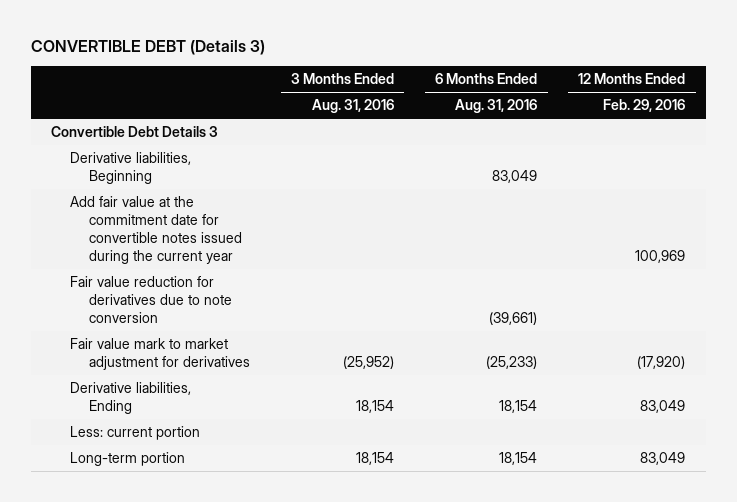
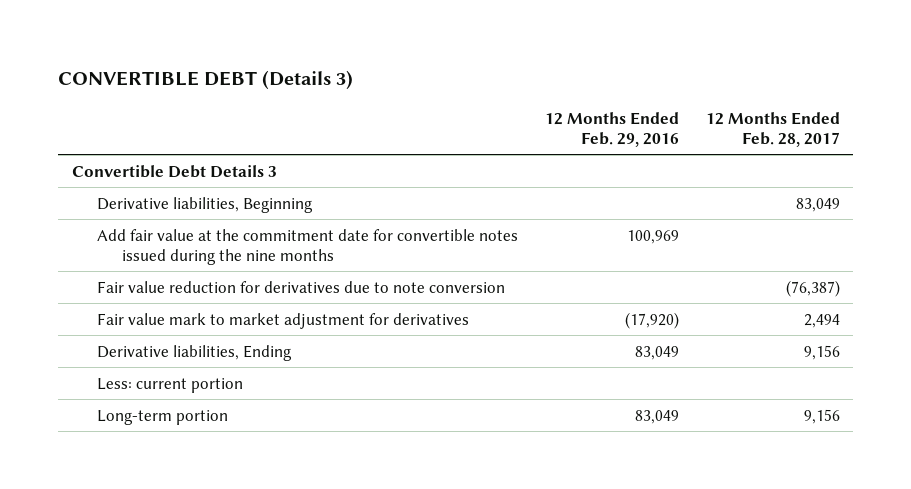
- | 3 Months Ended Aug. 31, 2016 | 6 Months Ended Aug. 31, 2016 | 12 Months Ended Feb. 29, 2016
+ | 12 Months Ended Feb. 29, 2016 | 12 Months Ended Feb. 28, 2017
- Add fair value at the commitment date for convertible notes issued during the current year | | | 100,969
+ Add fair value at the commitment date for convertible notes issued during the nine months | 100,969 |

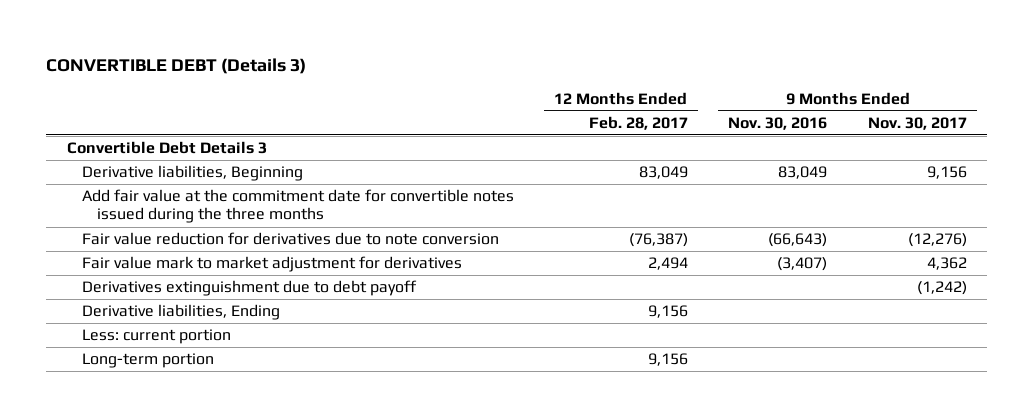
- | 12 Months Ended Feb. 29, 2016 | 12 Months Ended Feb. 28, 2017
+ | 12 Months Ended Feb. 28, 2017 | 9 Months Ended Nov. 30, 2016 | 9 Months Ended Nov. 30, 2017
- Add fair value at the commitment date for convertible notes issued during the nine months | 100,969 |
+ Add fair value at the commitment date for convertible notes issued during the three months
+ Derivatives extinguishment due to debt payoff | | | (1,242)

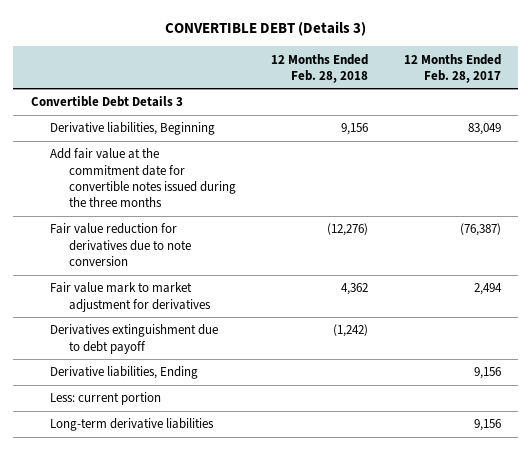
- | 12 Months Ended Feb. 28, 2017 | 9 Months Ended Nov. 30, 2016 | 9 Months Ended Nov. 30, 2017
+ | 12 Months Ended Feb. 28, 2018 | 12 Months Ended Feb. 28, 2017
- Long-term portion | 9,156 | |
+ Long-term derivative liabilities | | 9,156

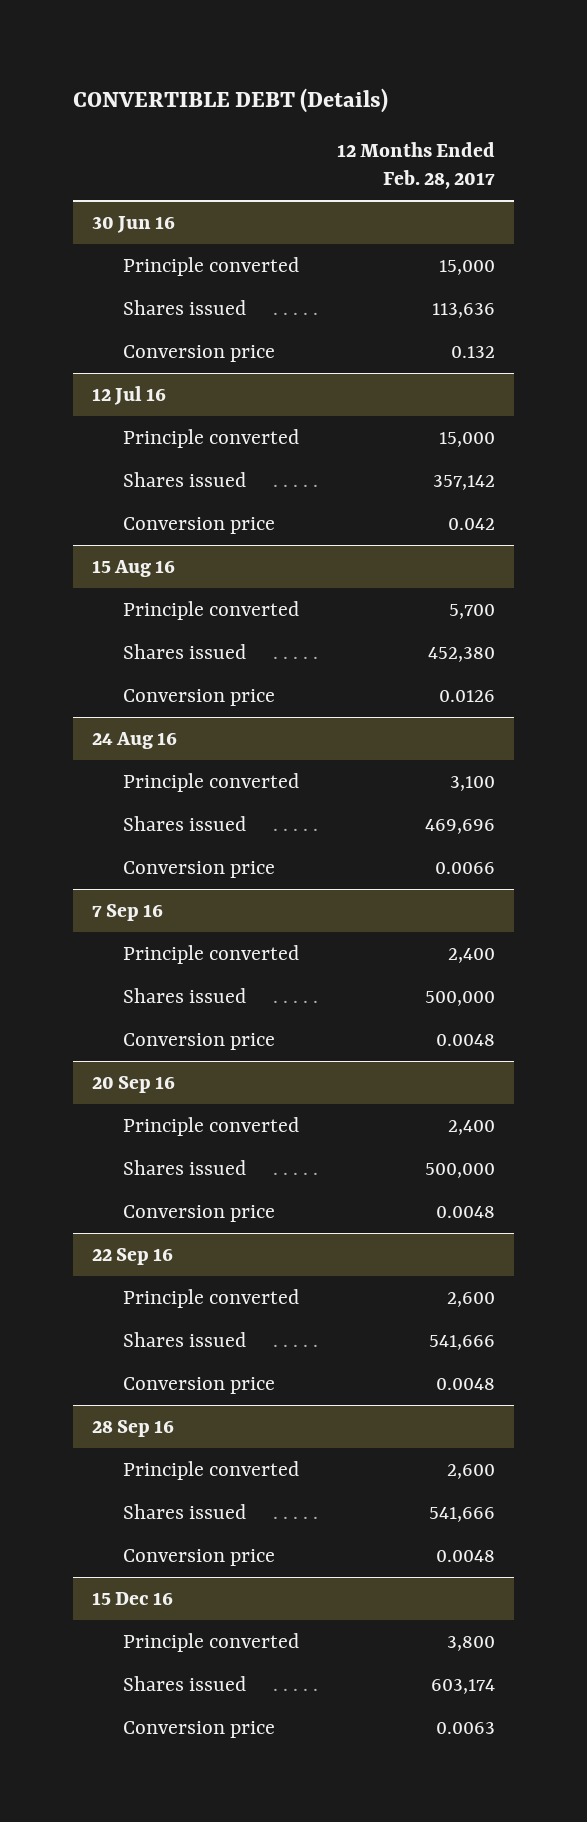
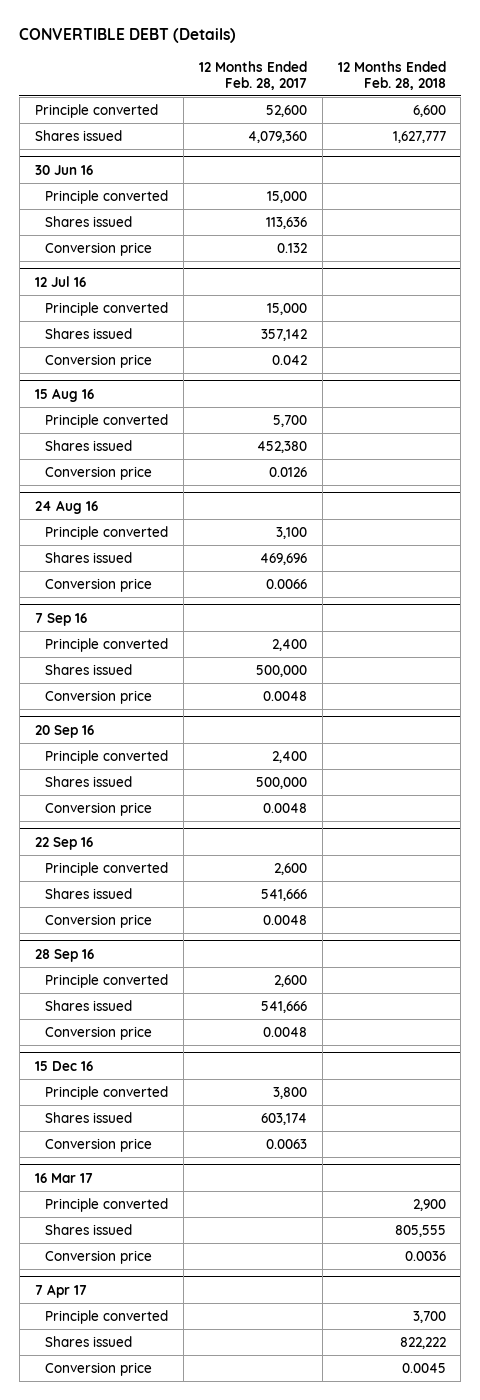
- | 12 Months Ended Feb. 28, 2017
+ | 12 Months Ended Feb. 28, 2017 | 12 Months Ended Feb. 28, 2018
+ Principle converted | 52,600 | 6,600
+ Shares issued | 4,079,360 | 1,627,777
+ 16 Mar 17
+ Principle converted | | 2,900
+ Shares issued | | 805,555
+ Conversion price | | 0.0036
+ 7 Apr 17
+ Principle converted | | 3,700
+ Shares issued | | 822,222
+ Conversion price | | 0.0045

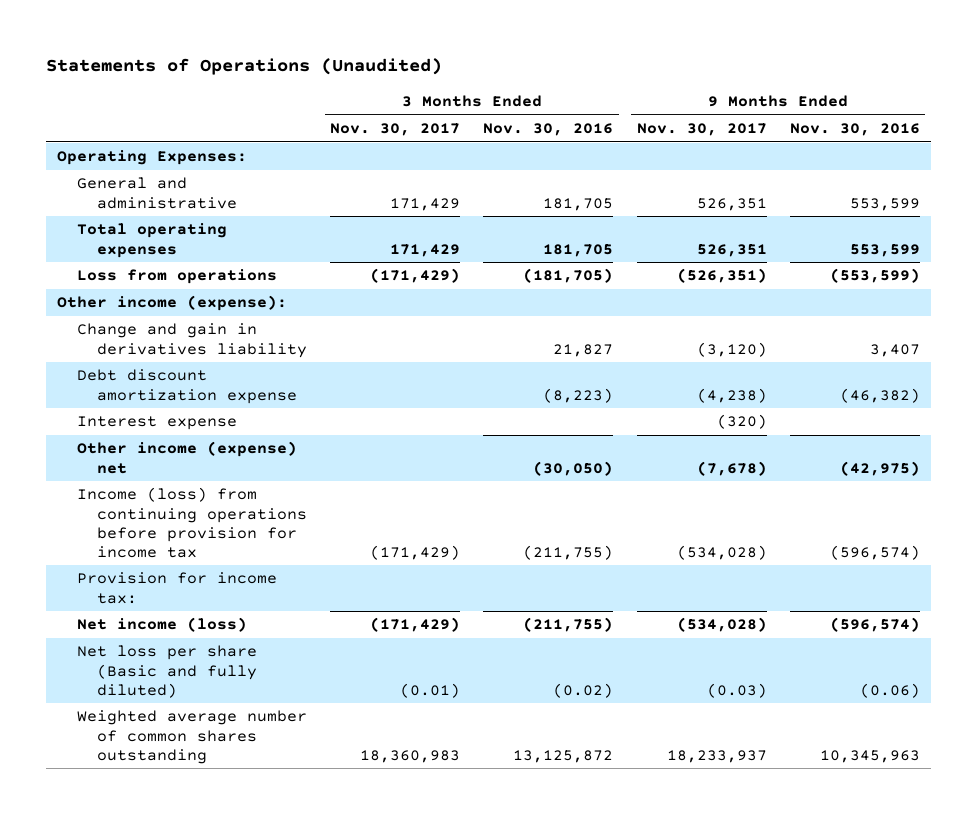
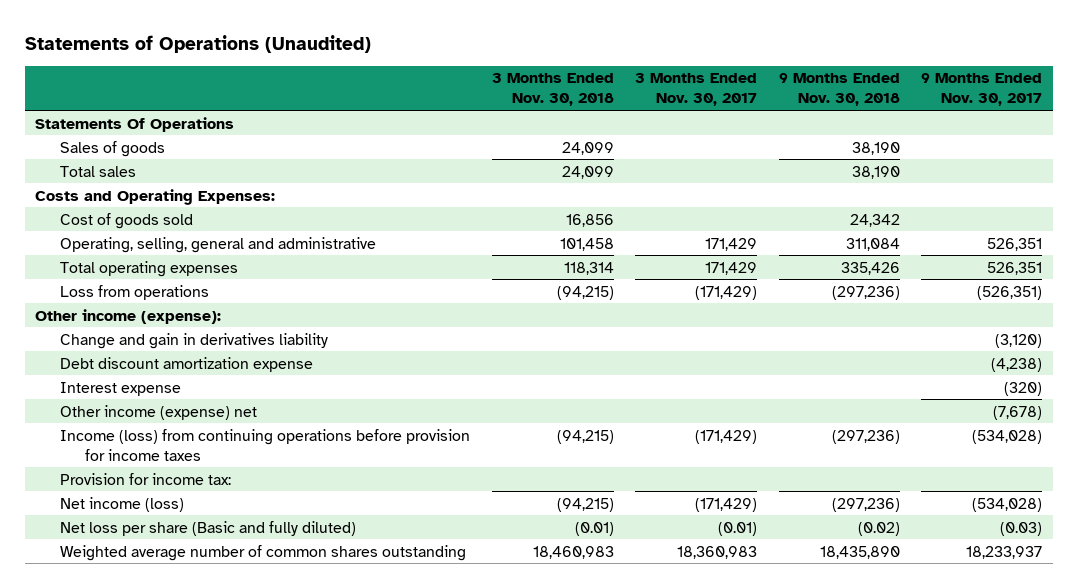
- | 3 Months Ended Nov. 30, 2017 | 3 Months Ended Nov. 30, 2016 | 9 Months Ended Nov. 30, 2017 | 9 Months Ended Nov. 30, 2016
+ | 3 Months Ended Nov. 30, 2018 | 3 Months Ended Nov. 30, 2017 | 9 Months Ended Nov. 30, 2018 | 9 Months Ended Nov. 30, 2017
- Operating Expenses:
- General and administrative | 171,429 | 181,705 | 526,351 | 553,599
+ Statements Of Operations
+ Sales of goods | 24,099 | | 38,190 |
+ Total sales | 24,099 | | 38,190 |
+ Costs and Operating Expenses:
+ Cost of goods sold | 16,856 | | 24,342 |
+ Operating, selling, general and administrative | 101,458 | 171,429 | 311,084 | 526,351
- Income (loss) from continuing operations before provision for income tax | (171,429) | (211,755) | (534,028) | (596,574)
+ Income (loss) from continuing operations before provision for income taxes | (94,215) | (171,429) | (297,236) | (534,028)

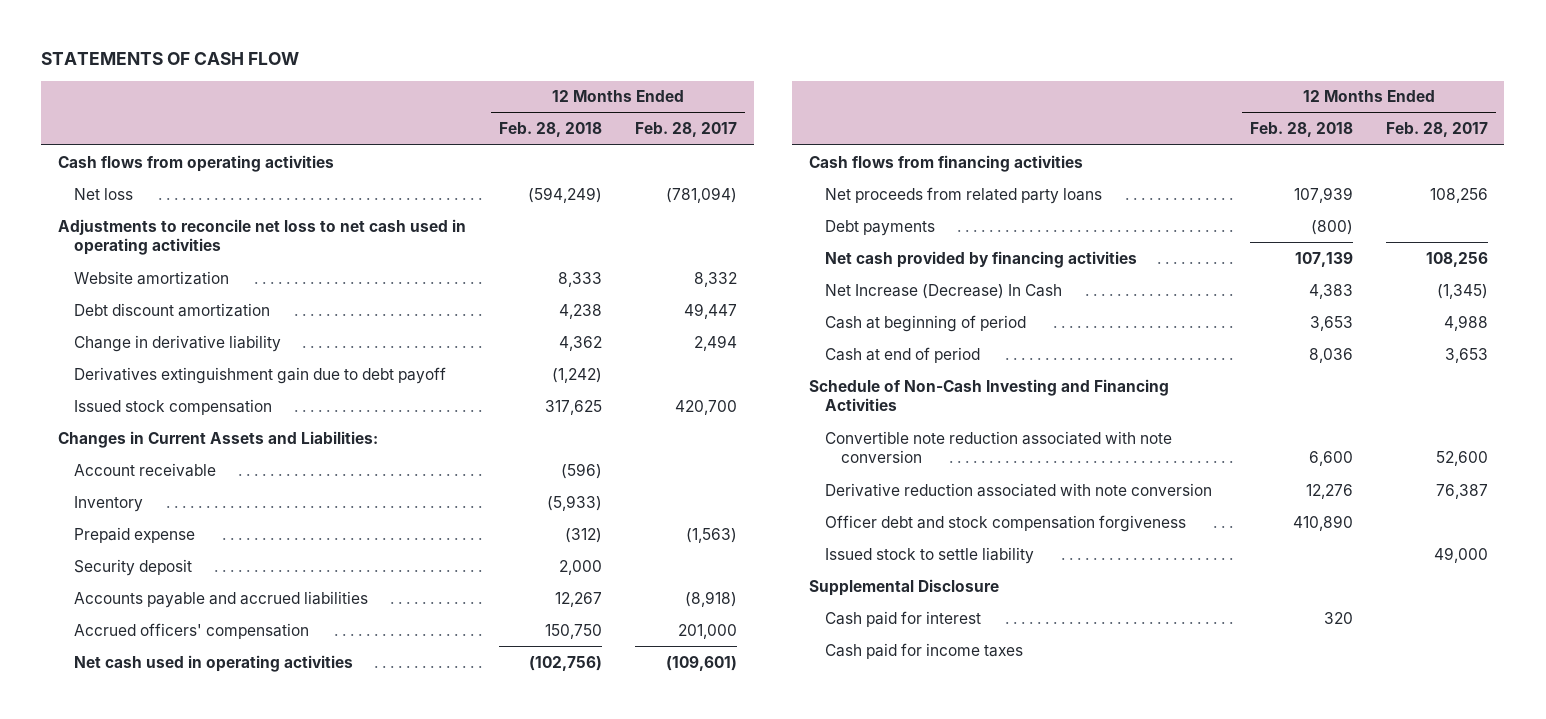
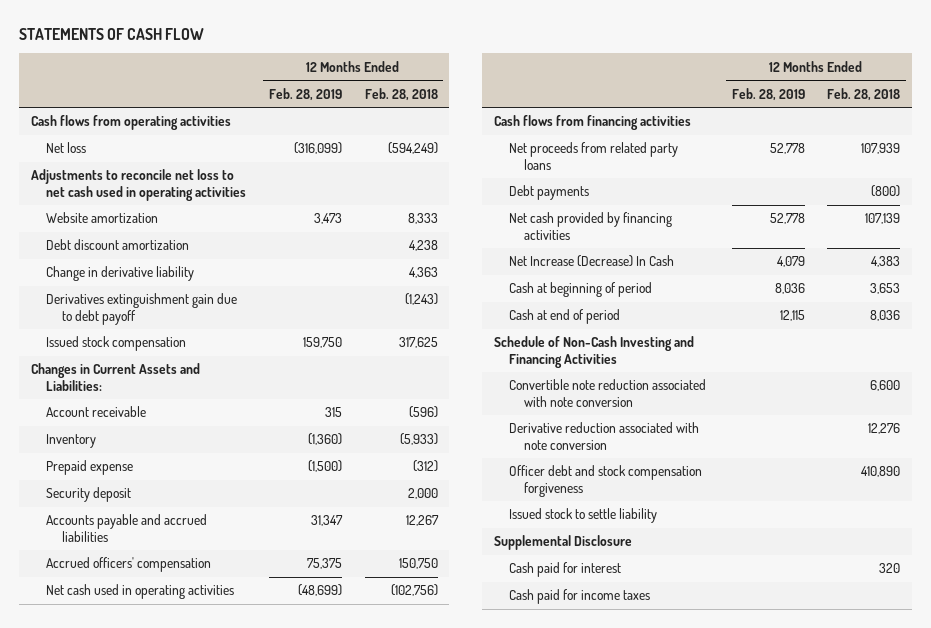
- | 12 Months Ended Feb. 28, 2018 | 12 Months Ended Feb. 28, 2017
+ | 12 Months Ended Feb. 28, 2019 | 12 Months Ended Feb. 28, 2018
- Change in derivative liability | 4,362 | 2,494
- Derivatives extinguishment gain due to debt payoff | (1,242) |
+ Change in derivative liability | | 4,363
+ Derivatives extinguishment gain due to debt payoff | | (1,243)

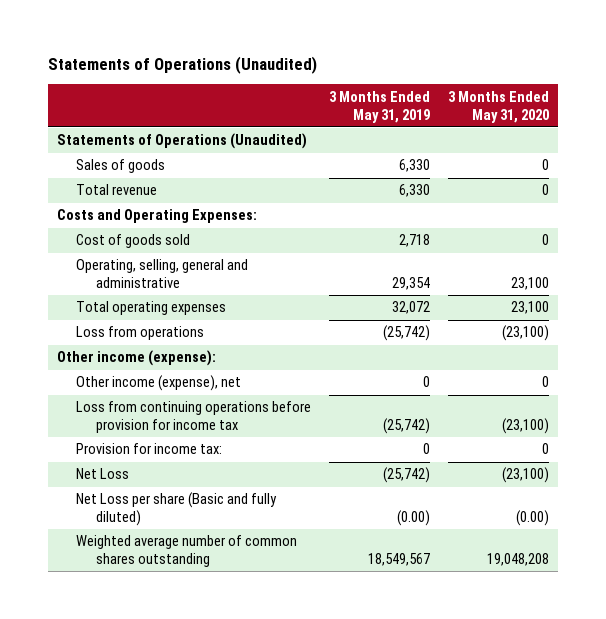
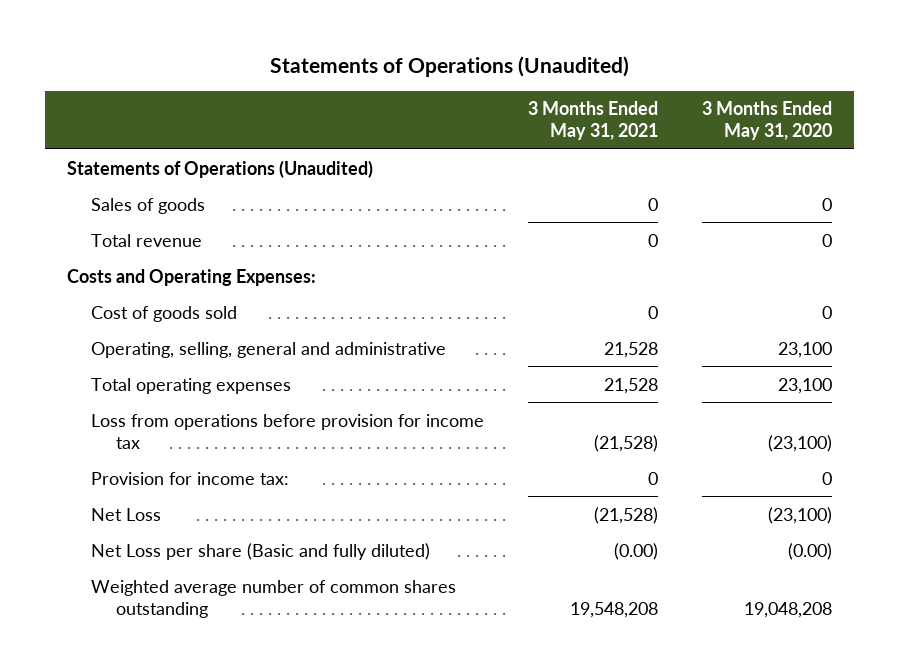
- | 3 Months Ended May 31, 2019 | 3 Months Ended May 31, 2020
+ | 3 Months Ended May 31, 2021 | 3 Months Ended May 31, 2020
- Loss from operations | (25,742) | (23,100)
- Other income (expense):
- Other income (expense), net | 0 | 0
- Loss from continuing operations before provision for income tax | (25,742) | (23,100)
+ Loss from operations before provision for income tax | (21,528) | (23,100)

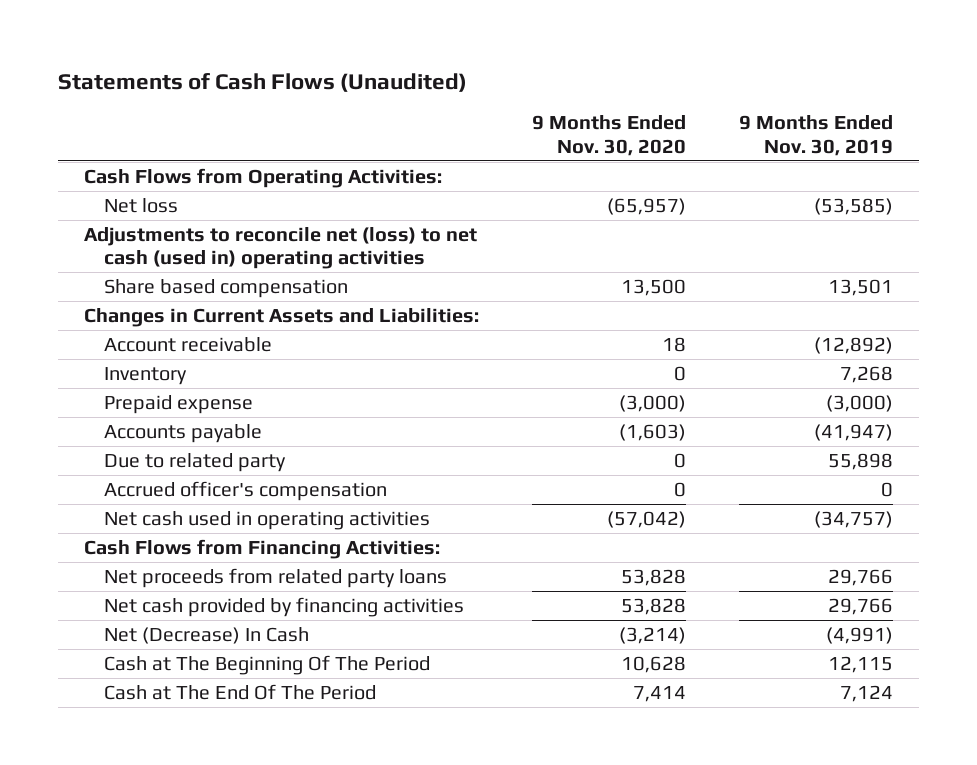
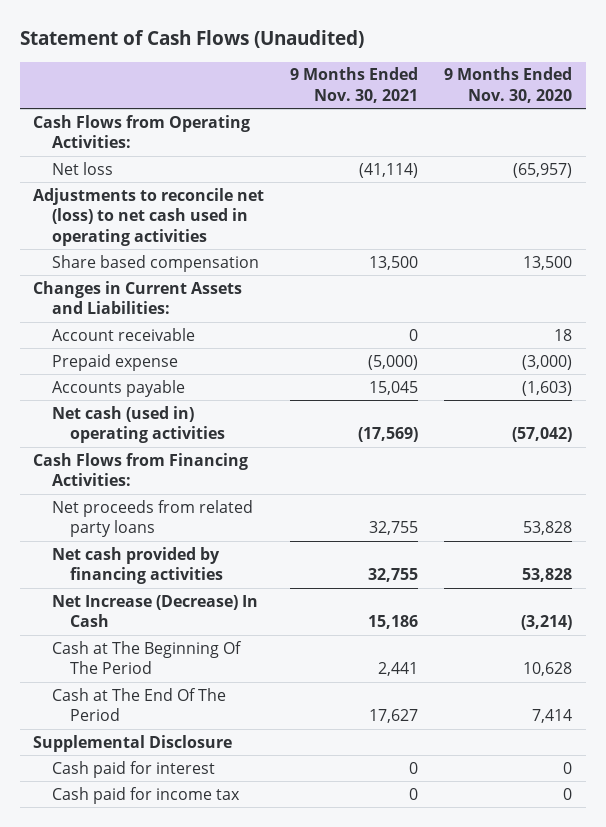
- Statements of Cash Flows (Unaudited)
+ Statement of Cash Flows (Unaudited)
- | 9 Months Ended Nov. 30, 2020 | 9 Months Ended Nov. 30, 2019
+ | 9 Months Ended Nov. 30, 2021 | 9 Months Ended Nov. 30, 2020
- Adjustments to reconcile net (loss) to net cash (used in) operating activities
+ Adjustments to reconcile net (loss) to net cash used in operating activities
- Inventory | 0 | 7,268
- Due to related party | 0 | 55,898
- Accrued officer's compensation | 0 | 0
- Net cash used in operating activities | (57,042) | (34,757)
+ Net cash (used in) operating activities | (17,569) | (57,042)
- Net (Decrease) In Cash | (3,214) | (4,991)
+ Net Increase (Decrease) In Cash | 15,186 | (3,214)
+ Supplemental Disclosure
+ Cash paid for interest | 0 | 0
+ Cash paid for income tax | 0 | 0

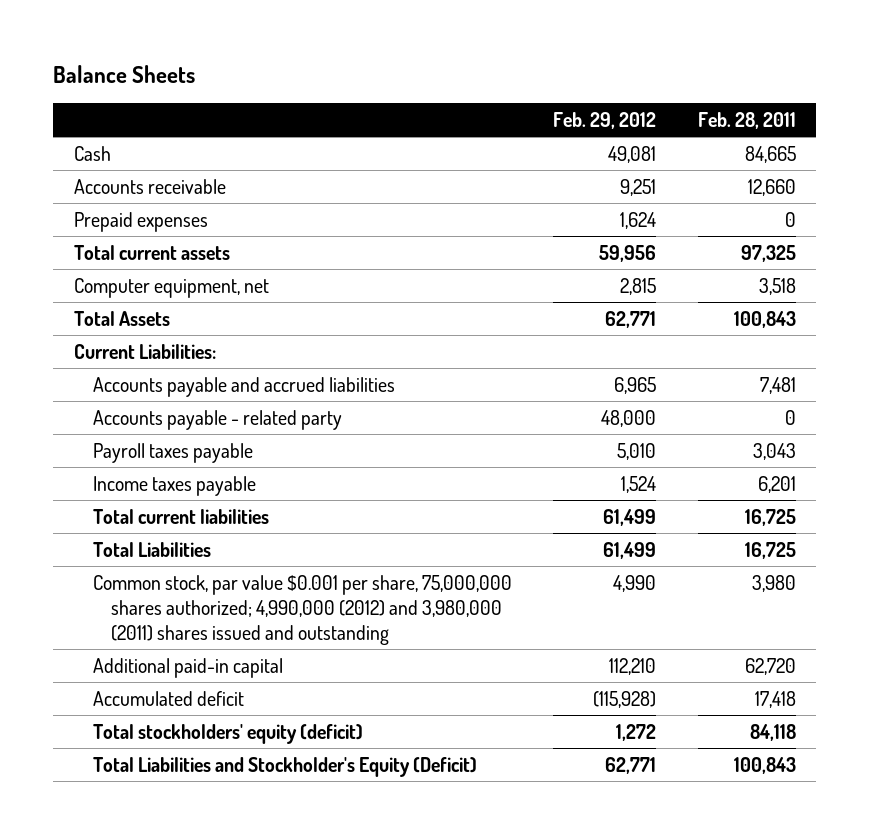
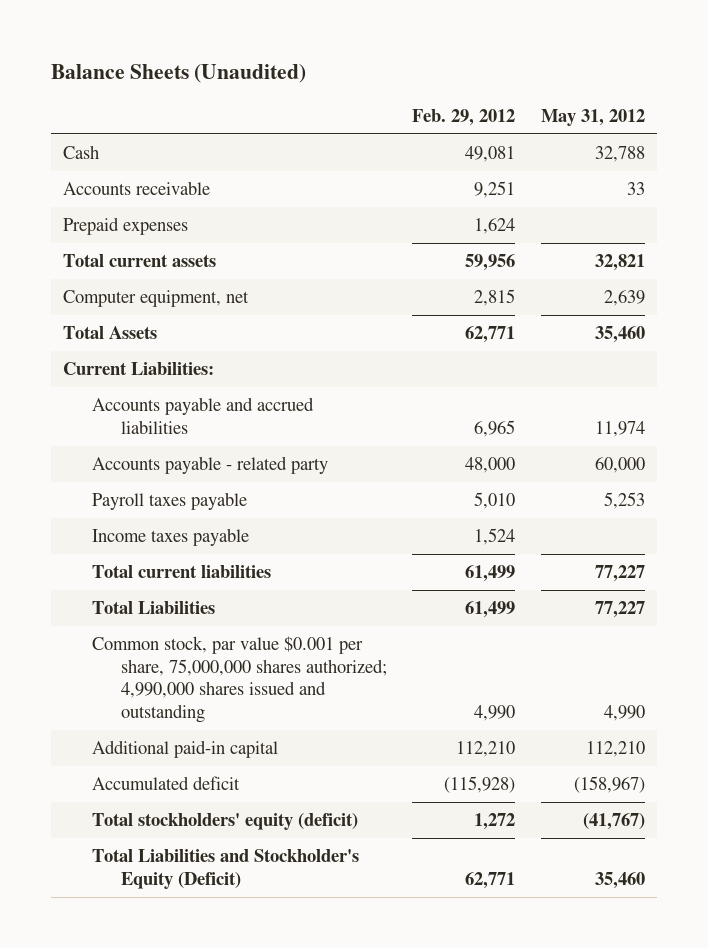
- Balance Sheets
+ Balance Sheets (Unaudited)
- | Feb. 29, 2012 | Feb. 28, 2011
+ | Feb. 29, 2012 | May 31, 2012
- Common stock, par value $0.001 per share, 75,000,000 shares authorized; 4,990,000 (2012) and 3,980,000 (2011) shares issued and outstanding | 4,990 | 3,980
+ Common stock, par value $0.001 per share, 75,000,000 shares authorized; 4,990,000 shares issued and outstanding | 4,990 | 4,990

